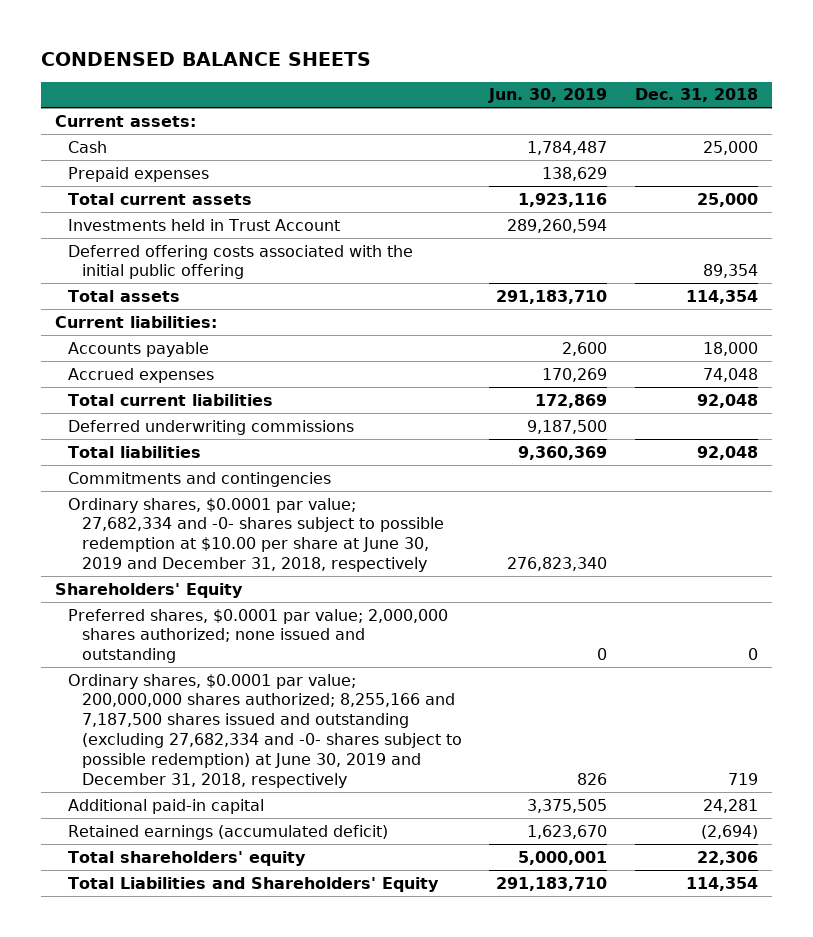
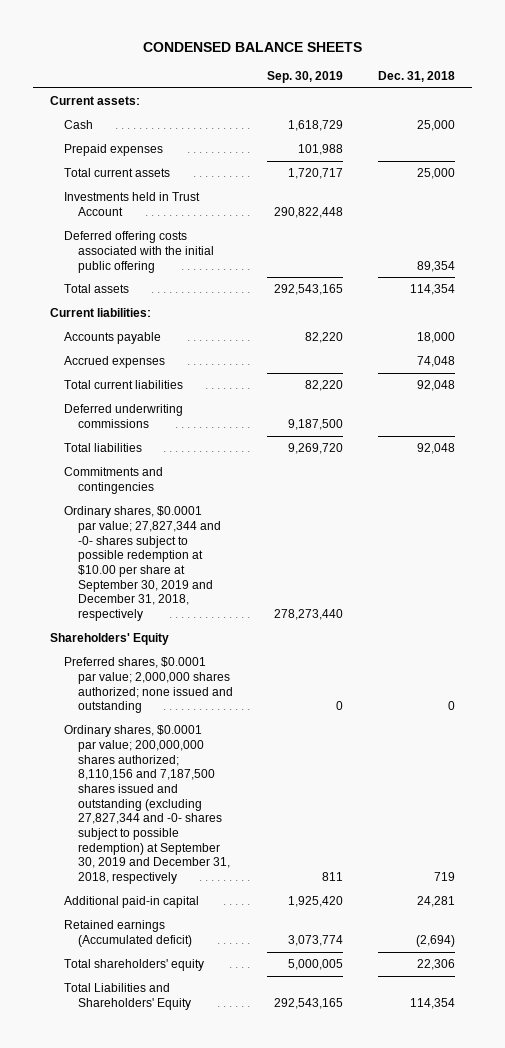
- | Jun. 30, 2019 | Dec. 31, 2018
+ | Sep. 30, 2019 | Dec. 31, 2018
- Ordinary shares, $0.0001 par value; 27,682,334 and -0- shares subject to possible redemption at $10.00 per share at June 30, 2019 and December 31, 2018, respectively | 276,823,340 |
+ Ordinary shares, $0.0001 par value; 27,827,344 and -0- shares subject to possible redemption at $10.00 per share at September 30, 2019 and December 31, 2018, respectively | 278,273,440 |
- Ordinary shares, $0.0001 par value; 200,000,000 shares authorized; 8,255,166 and 7,187,500 shares issued and outstanding (excluding 27,682,334 and -0- shares subject to possible redemption) at June 30, 2019 and December 31, 2018, respectively | 826 | 719
+ Ordinary shares, $0.0001 par value; 200,000,000 shares authorized; 8,110,156 and 7,187,500 shares issued and outstanding (excluding 27,827,344 and -0- shares subject to possible redemption) at September 30, 2019 and December 31, 2018, respectively | 811 | 719
- Retained earnings (accumulated deficit) | 1,623,670 | (2,694)
+ Retained earnings (Accumulated deficit) | 3,073,774 | (2,694)

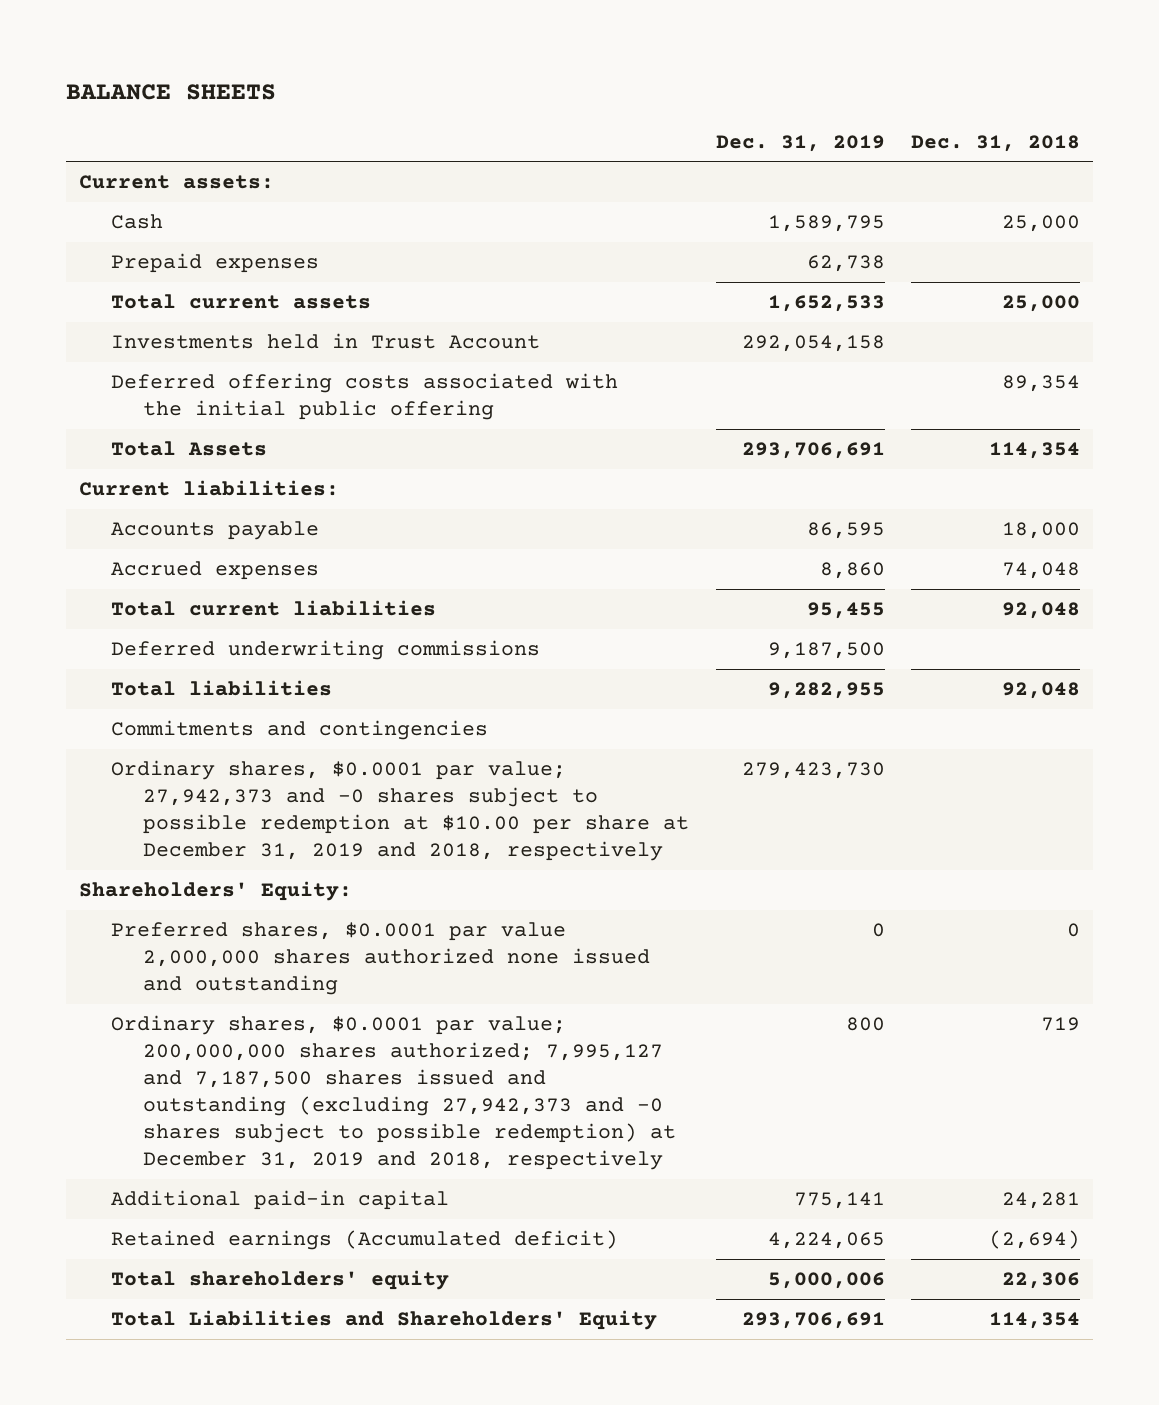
- CONDENSED BALANCE SHEETS
+ BALANCE SHEETS
- | Sep. 30, 2019 | Dec. 31, 2018
+ | Dec. 31, 2019 | Dec. 31, 2018
- Total assets | 292,543,165 | 114,354
+ Total Assets | 293,706,691 | 114,354
- Ordinary shares, $0.0001 par value; 27,827,344 and -0- shares subject to possible redemption at $10.00 per share at September 30, 2019 and December 31, 2018, respectively | 278,273,440 |
- Shareholders' Equity
- Preferred shares, $0.0001 par value; 2,000,000 shares authorized; none issued and outstanding | 0 | 0
- Ordinary shares, $0.0001 par value; 200,000,000 shares authorized; 8,110,156 and 7,187,500 shares issued and outstanding (excluding 27,827,344 and -0- shares subject to possible redemption) at September 30, 2019 and December 31, 2018, respectively | 811 | 719
+ Ordinary shares, $0.0001 par value; 27,942,373 and -0 shares subject to possible redemption at $10.00 per share at December 31, 2019 and 2018, respectively | 279,423,730 |
+ Shareholders' Equity:
+ Preferred shares, $0.0001 par value 2,000,000 shares authorized none issued and outstanding | 0 | 0
+ Ordinary shares, $0.0001 par value; 200,000,000 shares authorized; 7,995,127 and 7,187,500 shares issued and outstanding (excluding 27,942,373 and -0 shares subject to possible redemption) at December 31, 2019 and 2018, respectively | 800 | 719

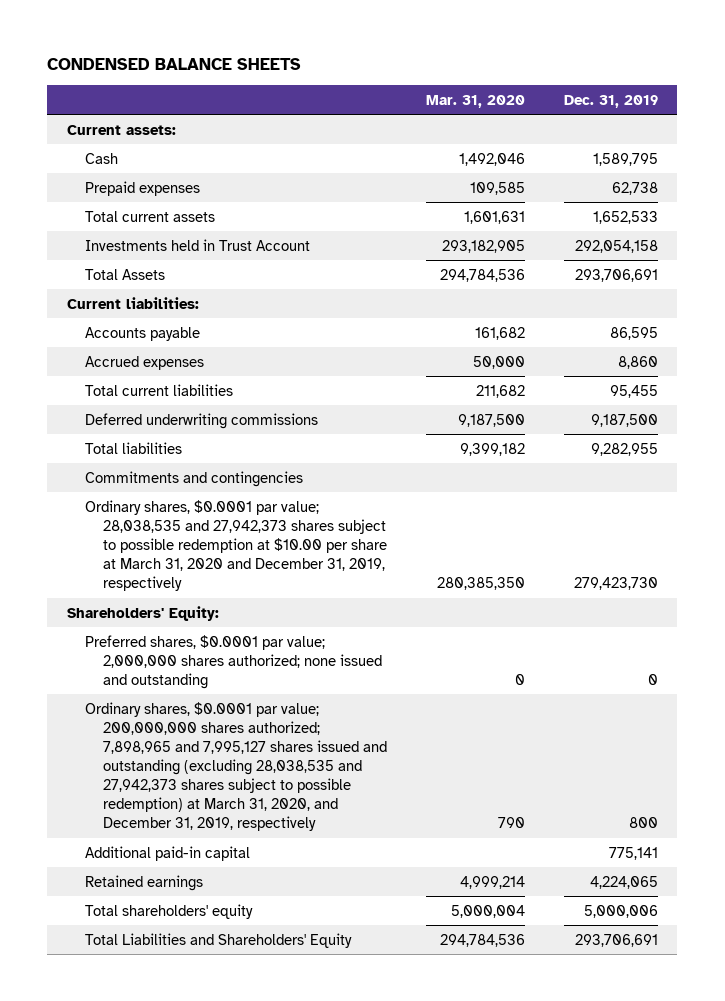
- BALANCE SHEETS
+ CONDENSED BALANCE SHEETS
- | Dec. 31, 2019 | Dec. 31, 2018
+ | Mar. 31, 2020 | Dec. 31, 2019
- Deferred offering costs associated with the initial public offering | | 89,354
- Ordinary shares, $0.0001 par value; 27,942,373 and -0 shares subject to possible redemption at $10.00 per share at December 31, 2019 and 2018, respectively | 279,423,730 |
+ Ordinary shares, $0.0001 par value; 28,038,535 and 27,942,373 shares subject to possible redemption at $10.00 per share at March 31, 2020 and December 31, 2019, respectively | 280,385,350 | 279,423,730
- Preferred shares, $0.0001 par value 2,000,000 shares authorized none issued and outstanding | 0 | 0
- Ordinary shares, $0.0001 par value; 200,000,000 shares authorized; 7,995,127 and 7,187,500 shares issued and outstanding (excluding 27,942,373 and -0 shares subject to possible redemption) at December 31, 2019 and 2018, respectively | 800 | 719
+ Preferred shares, $0.0001 par value; 2,000,000 shares authorized; none issued and outstanding | 0 | 0
+ Ordinary shares, $0.0001 par value; 200,000,000 shares authorized; 7,898,965 and 7,995,127 shares issued and outstanding (excluding 28,038,535 and 27,942,373 shares subject to possible redemption) at March 31, 2020, and December 31, 2019, respectively | 790 | 800
- Retained earnings (Accumulated deficit) | 4,224,065 | (2,694)
+ Retained earnings | 4,999,214 | 4,224,065

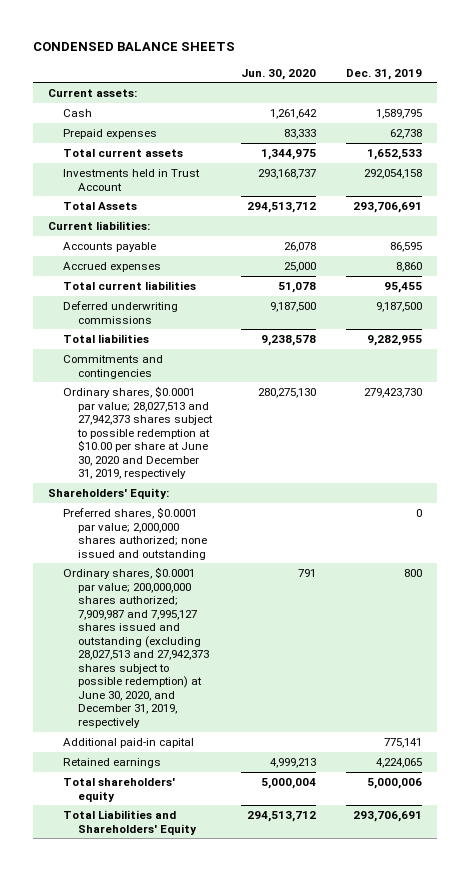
- | Mar. 31, 2020 | Dec. 31, 2019
+ | Jun. 30, 2020 | Dec. 31, 2019
- Ordinary shares, $0.0001 par value; 28,038,535 and 27,942,373 shares subject to possible redemption at $10.00 per share at March 31, 2020 and December 31, 2019, respectively | 280,385,350 | 279,423,730
+ Ordinary shares, $0.0001 par value; 28,027,513 and 27,942,373 shares subject to possible redemption at $10.00 per share at June 30, 2020 and December 31, 2019, respectively | 280,275,130 | 279,423,730
- Ordinary shares, $0.0001 par value; 200,000,000 shares authorized; 7,898,965 and 7,995,127 shares issued and outstanding (excluding 28,038,535 and 27,942,373 shares subject to possible redemption) at March 31, 2020, and December 31, 2019, respectively | 790 | 800
+ Ordinary shares, $0.0001 par value; 200,000,000 shares authorized; 7,909,987 and 7,995,127 shares issued and outstanding (excluding 28,027,513 and 27,942,373 shares subject to possible redemption) at June 30, 2020, and December 31, 2019, respectively | 791 | 800

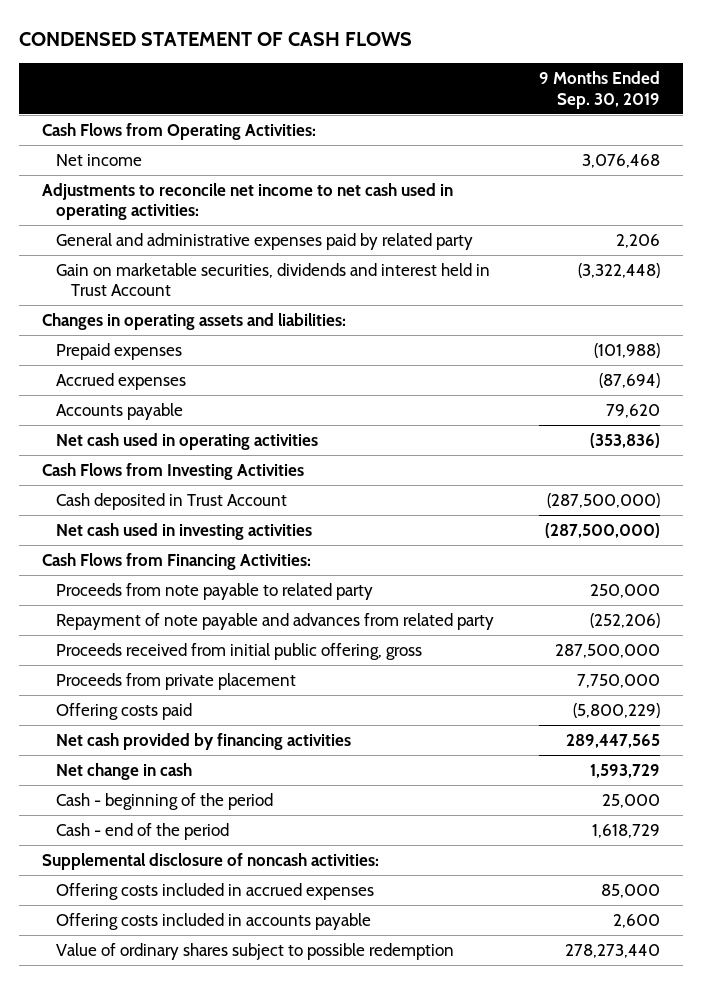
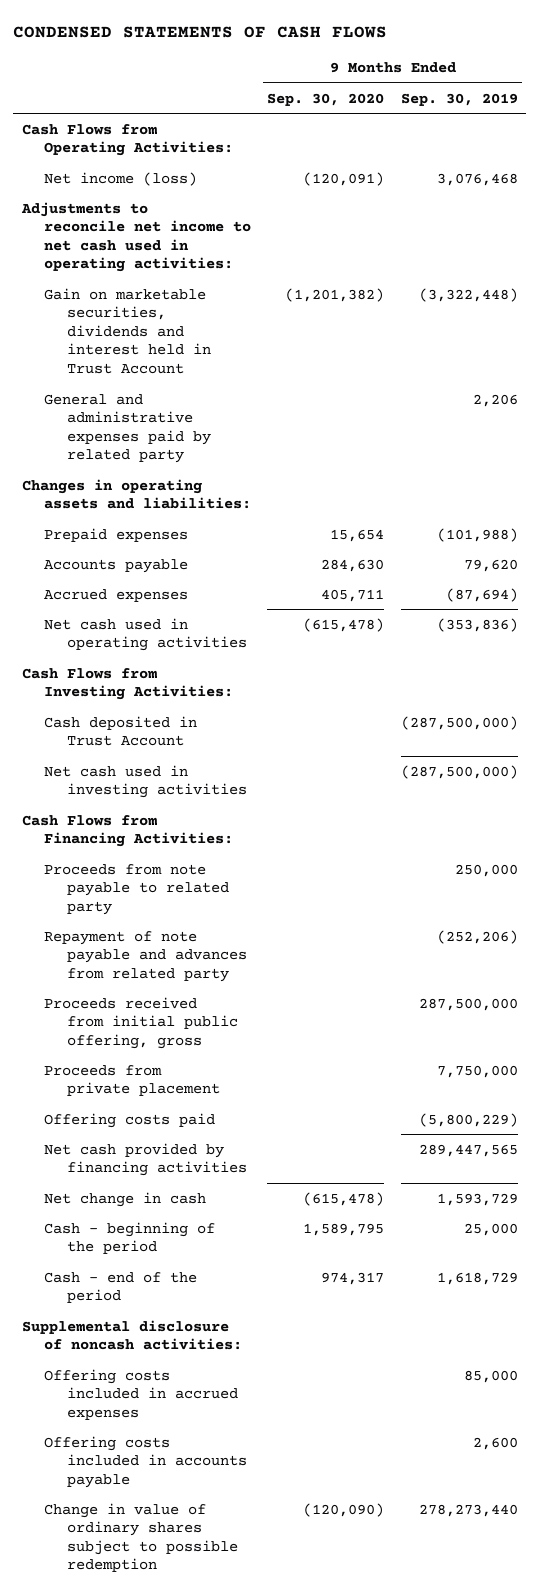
- CONDENSED STATEMENT OF CASH FLOWS
+ CONDENSED STATEMENTS OF CASH FLOWS
- | 9 Months Ended Sep. 30, 2019
+ | 9 Months Ended Sep. 30, 2020 | 9 Months Ended Sep. 30, 2019
- Net income | 3,076,468
+ Net income (loss) | (120,091) | 3,076,468
moved down: General and administrative expenses paid by related party | | 2,206
moved down: Accrued expenses | 405,711 | (87,694)
- Cash Flows from Investing Activities
+ Cash Flows from Investing Activities:
- Value of ordinary shares subject to possible redemption | 278,273,440
+ Change in value of ordinary shares subject to possible redemption | (120,090) | 278,273,440

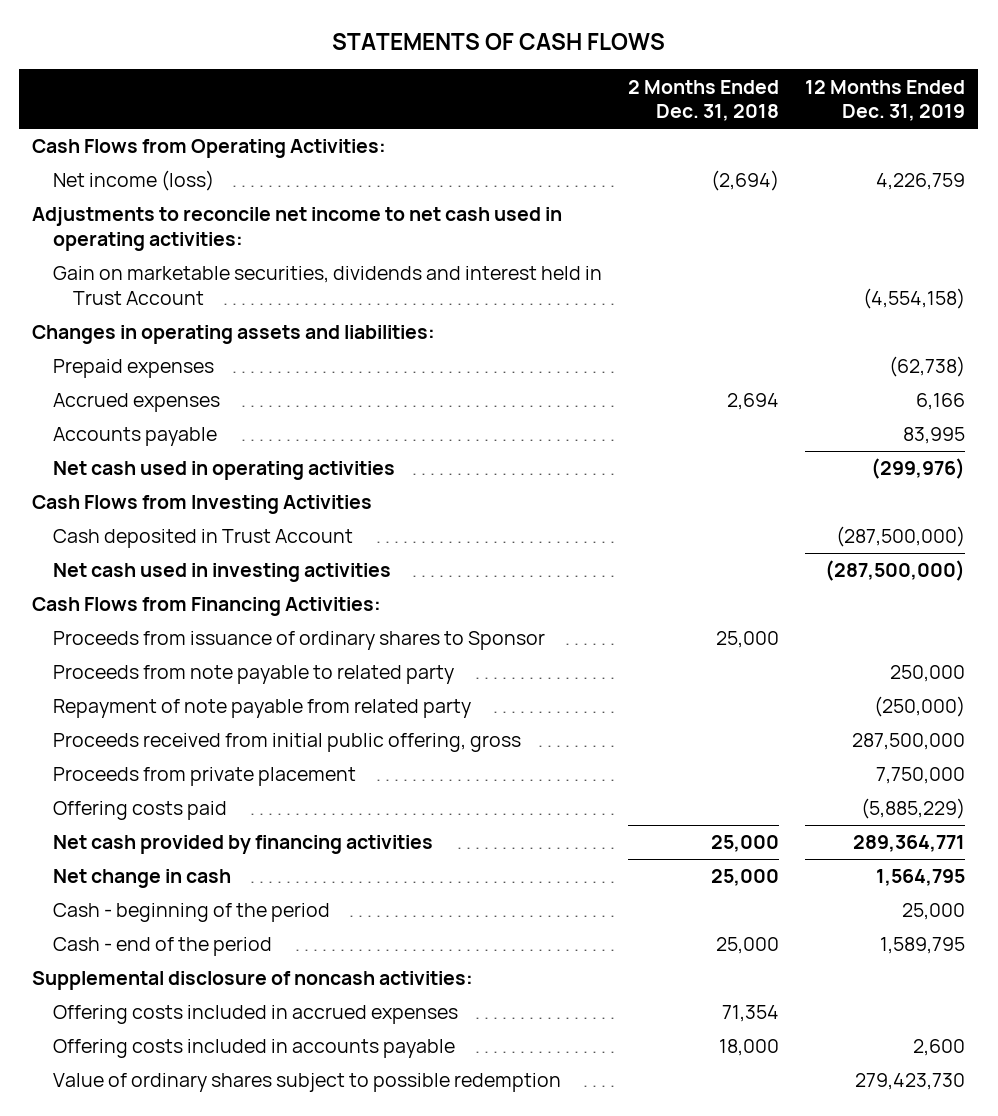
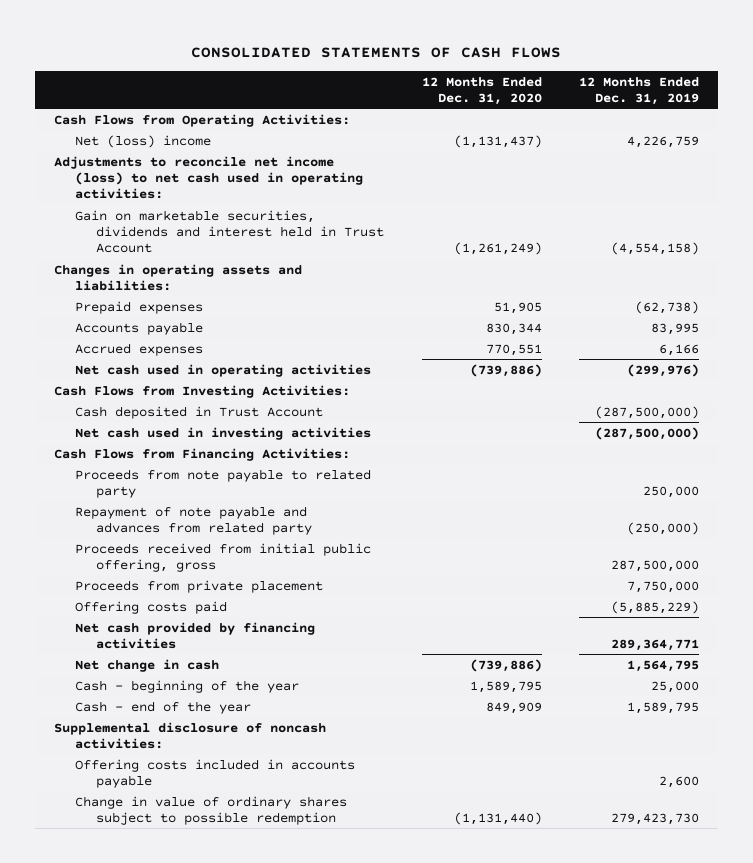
- STATEMENTS OF CASH FLOWS
+ CONSOLIDATED STATEMENTS OF CASH FLOWS
- | 2 Months Ended Dec. 31, 2018 | 12 Months Ended Dec. 31, 2019
+ | 12 Months Ended Dec. 31, 2020 | 12 Months Ended Dec. 31, 2019
- Net income (loss) | (2,694) | 4,226,759
- Adjustments to reconcile net income to net cash used in operating activities:
+ Net (loss) income | (1,131,437) | 4,226,759
+ Adjustments to reconcile net income (loss) to net cash used in operating activities:
moved down: Accrued expenses | 770,551 | 6,166
- Cash Flows from Investing Activities
+ Cash Flows from Investing Activities:
- Proceeds from issuance of ordinary shares to Sponsor | 25,000 |
- Repayment of note payable from related party | | (250,000)
+ Repayment of note payable and advances from related party | | (250,000)
- Cash - beginning of the period | | 25,000
- Cash - end of the period | 25,000 | 1,589,795
+ Cash - beginning of the year | 1,589,795 | 25,000
+ Cash - end of the year | 849,909 | 1,589,795
- Offering costs included in accrued expenses | 71,354 |
- Value of ordinary shares subject to possible redemption | | 279,423,730
+ Change in value of ordinary shares subject to possible redemption | (1,131,440) | 279,423,730

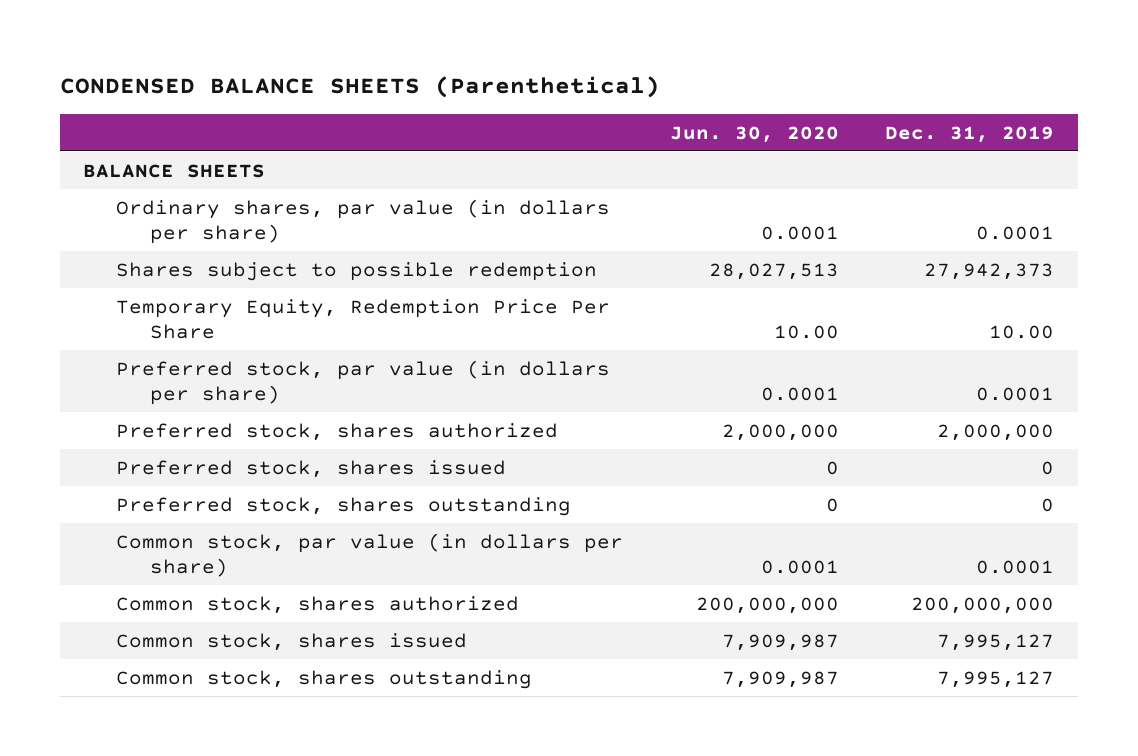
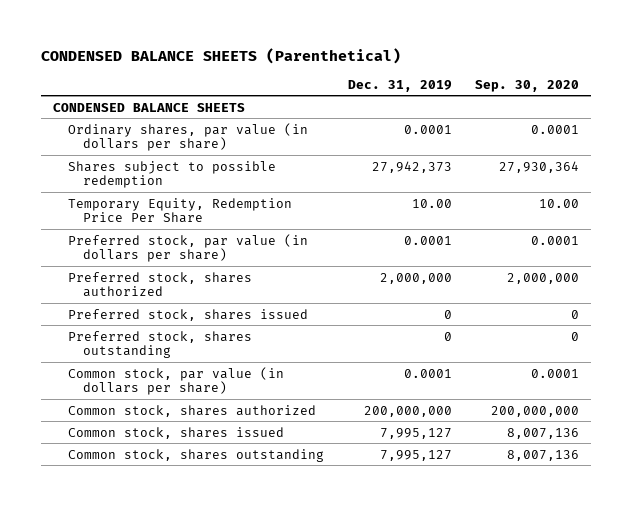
- | Jun. 30, 2020 | Dec. 31, 2019
+ | Dec. 31, 2019 | Sep. 30, 2020
- BALANCE SHEETS
+ CONDENSED BALANCE SHEETS

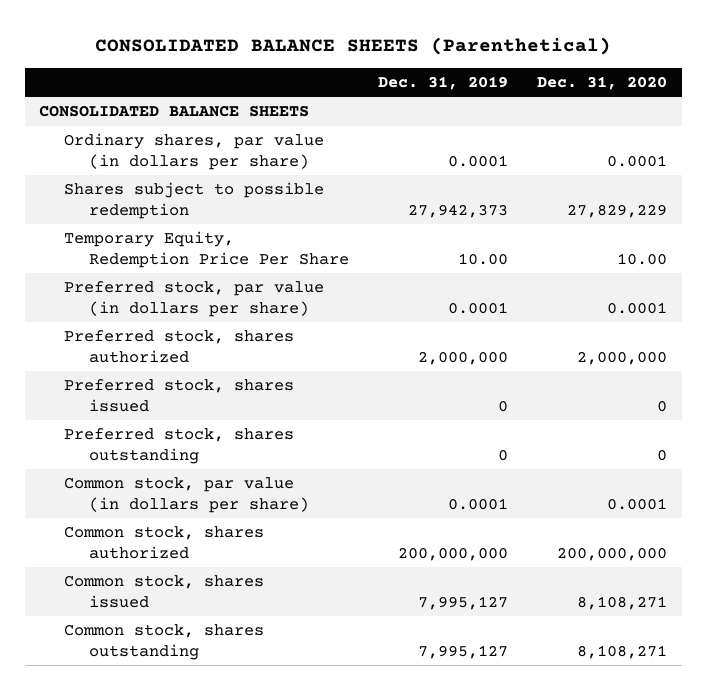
- CONDENSED BALANCE SHEETS (Parenthetical)
+ CONSOLIDATED BALANCE SHEETS (Parenthetical)
- | Dec. 31, 2019 | Sep. 30, 2020
+ | Dec. 31, 2019 | Dec. 31, 2020
- CONDENSED BALANCE SHEETS
+ CONSOLIDATED BALANCE SHEETS

